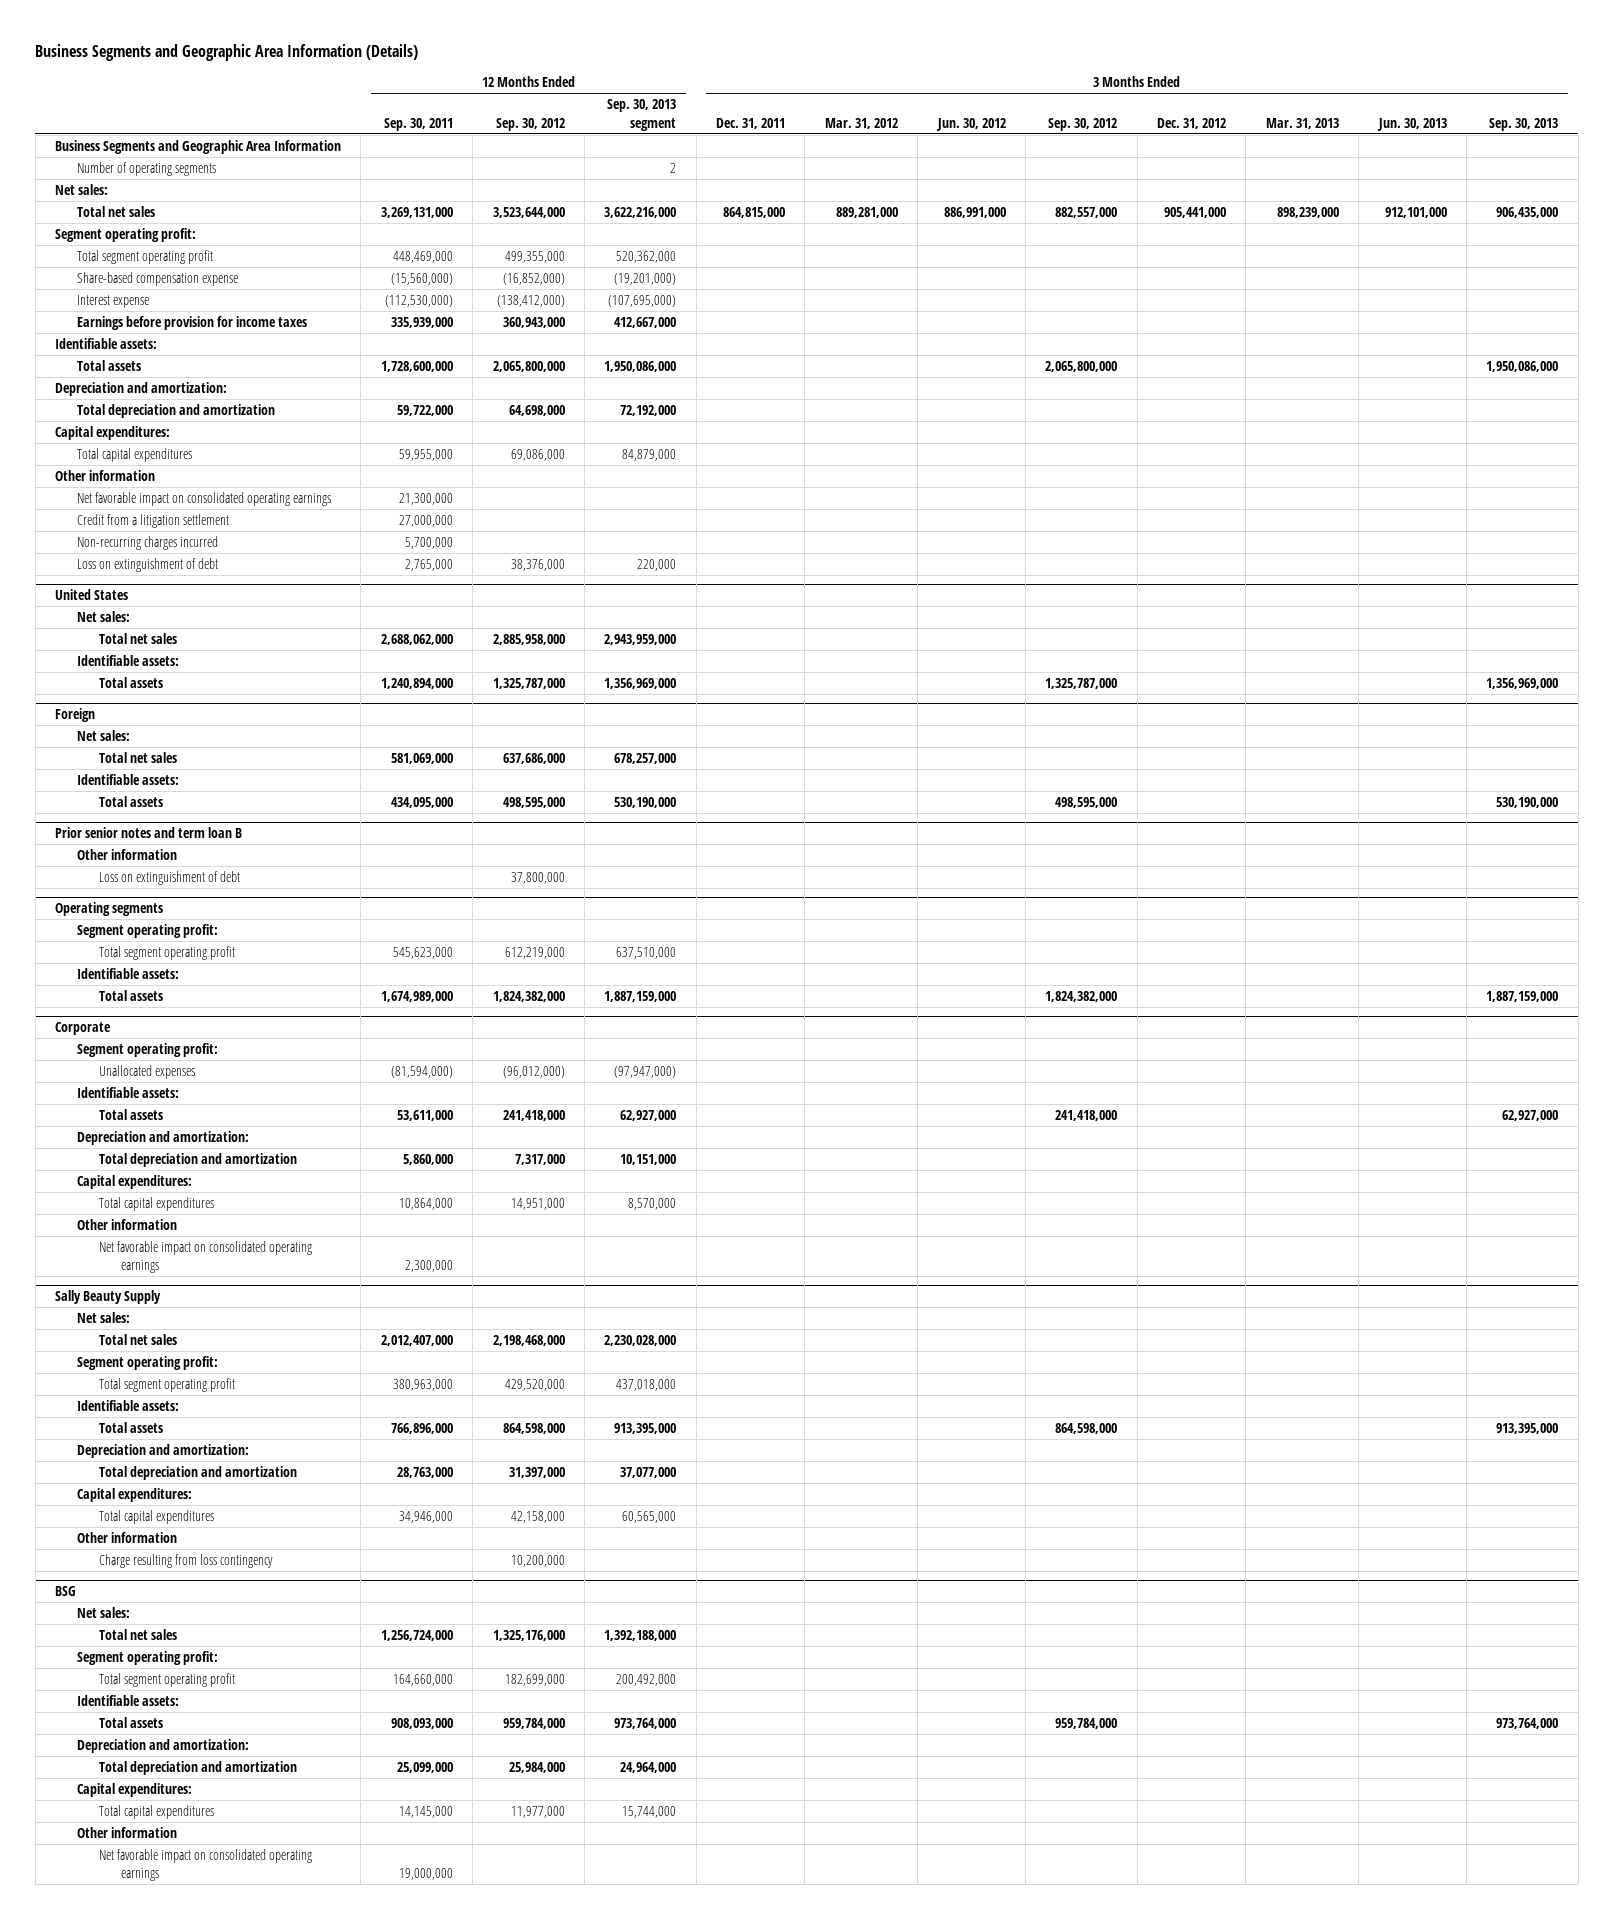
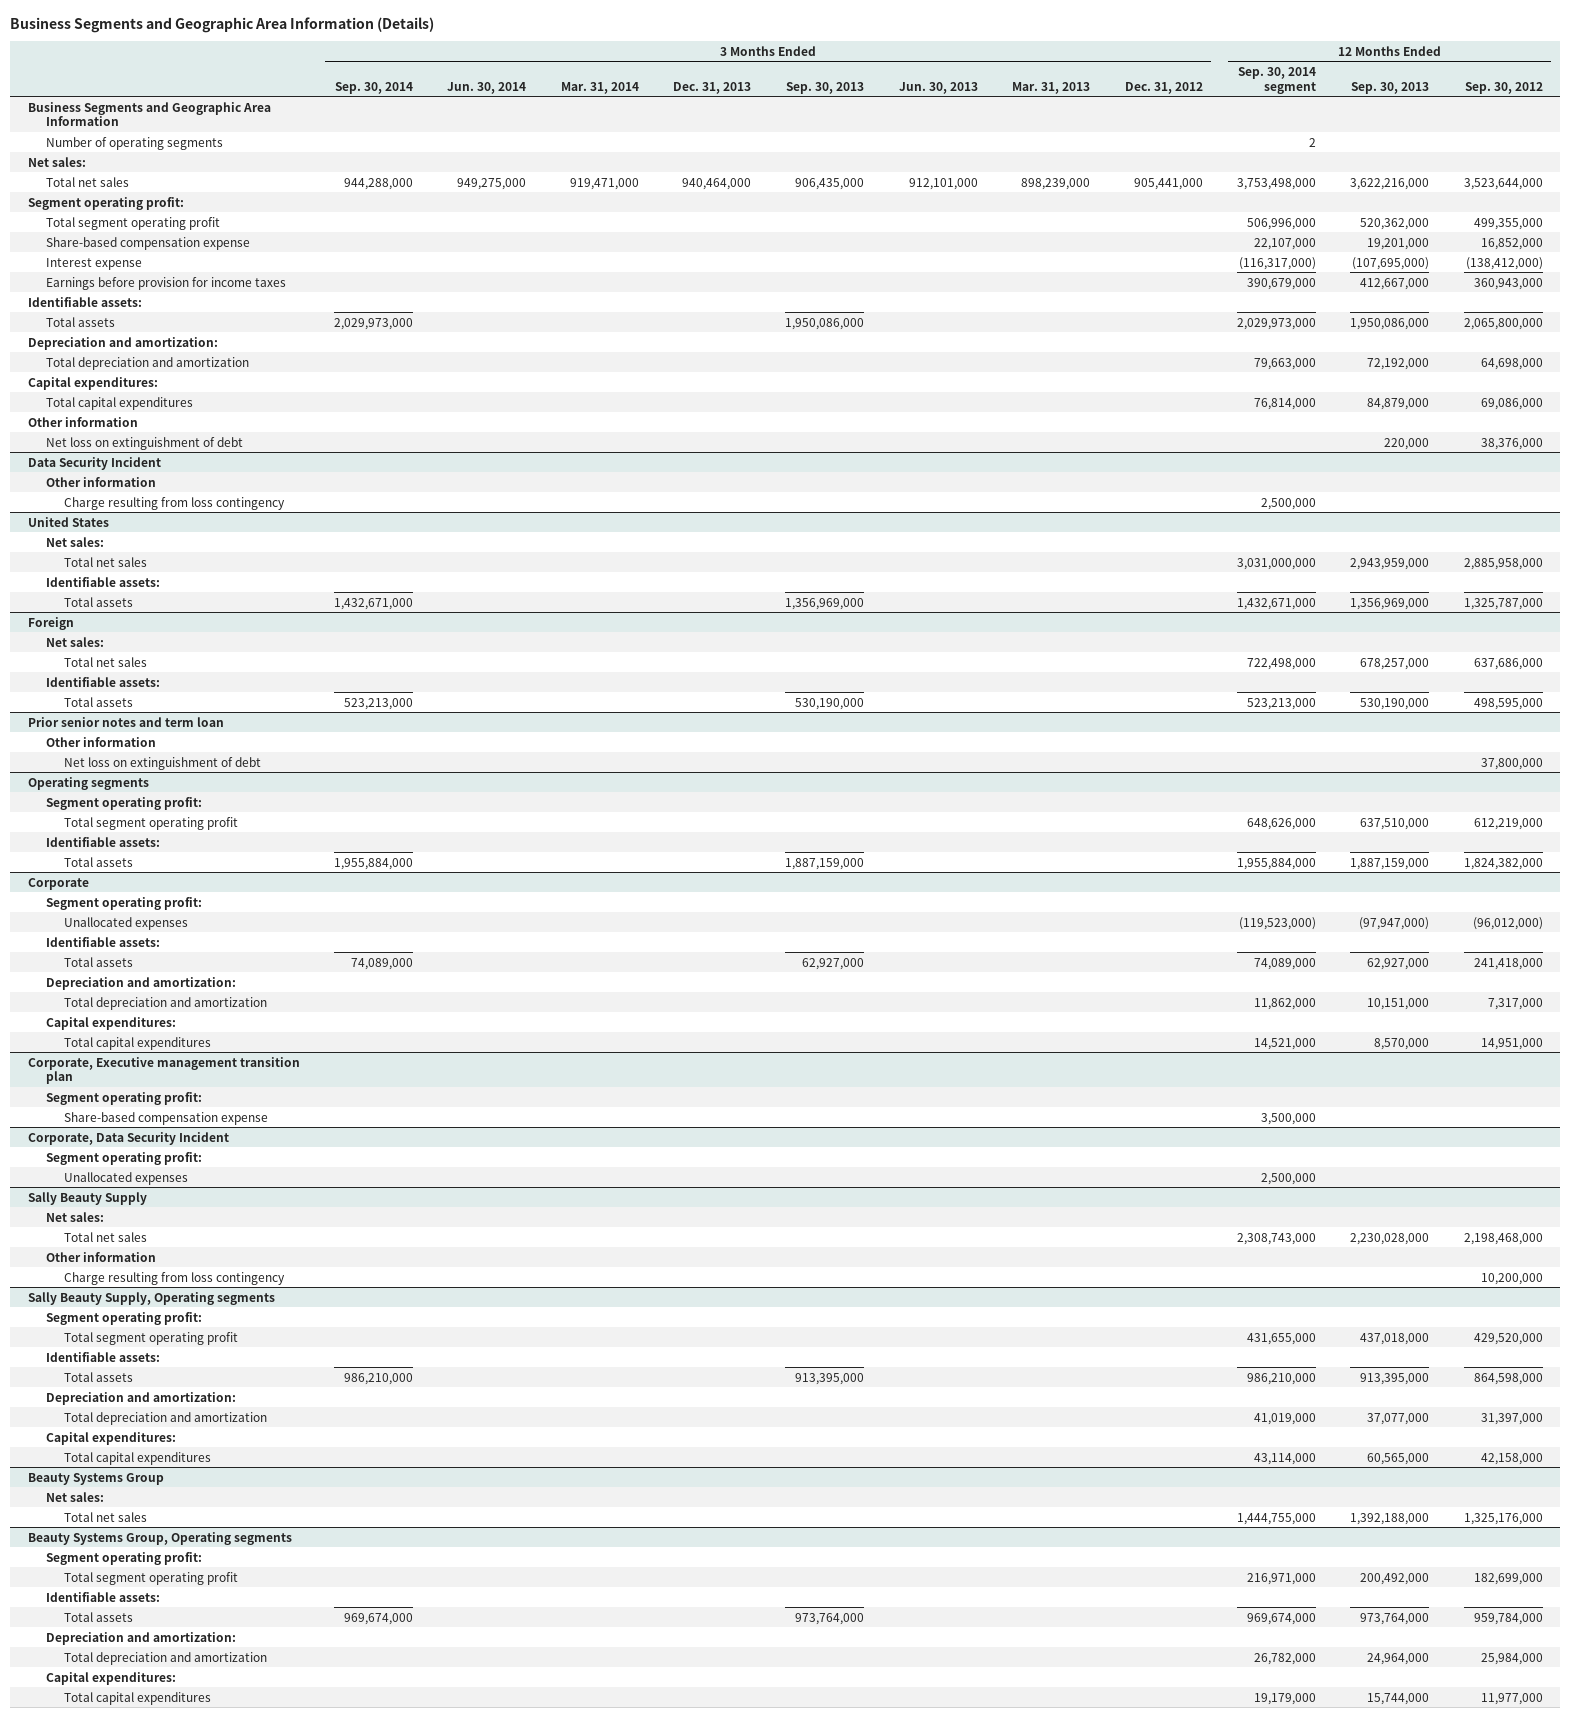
- | 12 Months Ended Sep. 30, 2011 | 12 Months Ended Sep. 30, 2012 | 12 Months Ended Sep. 30, 2013 segment | 3 Months Ended Dec. 31, 2011 | 3 Months Ended Mar. 31, 2012 | 3 Months Ended Jun. 30, 2012 | 3 Months Ended Sep. 30, 2012 | 3 Months Ended Dec. 31, 2012 | 3 Months Ended Mar. 31, 2013 | 3 Months Ended Jun. 30, 2013 | 3 Months Ended Sep. 30, 2013
+ | 3 Months Ended Sep. 30, 2014 | 3 Months Ended Jun. 30, 2014 | 3 Months Ended Mar. 31, 2014 | 3 Months Ended Dec. 31, 2013 | 3 Months Ended Sep. 30, 2013 | 3 Months Ended Jun. 30, 2013 | 3 Months Ended Mar. 31, 2013 | 3 Months Ended Dec. 31, 2012 | 12 Months Ended Sep. 30, 2014 segment | 12 Months Ended Sep. 30, 2013 | 12 Months Ended Sep. 30, 2012
- Share-based compensation expense | (15,560,000) | (16,852,000) | (19,201,000) | | | | | | | |
+ Share-based compensation expense | | | | | | | | | 22,107,000 | 19,201,000 | 16,852,000
- Net favorable impact on consolidated operating earnings | 21,300,000 | | | | | | | | | |
- Credit from a litigation settlement | 27,000,000 | | | | | | | | | |
- Non-recurring charges incurred | 5,700,000 | | | | | | | | | |
- Loss on extinguishment of debt | 2,765,000 | 38,376,000 | 220,000 | | | | | | | |
+ Net loss on extinguishment of debt | | | | | | | | | | 220,000 | 38,376,000
+ Data Security Incident
+ Other information
+ Charge resulting from loss contingency | | | | | | | | | 2,500,000 | |
- Prior senior notes and term loan B
+ Prior senior notes and term loan
- Loss on extinguishment of debt | | 37,800,000 | | | | | | | | |
+ Net loss on extinguishment of debt | | | | | | | | | | | 37,800,000
@ Corporate
- Other information
- Net favorable impact on consolidated operating earnings | 2,300,000 | | | | | | | | | |
+ Corporate, Executive management transition plan
+ Segment operating profit:
+ Share-based compensation expense | | | | | | | | | 3,500,000 | |
+ Corporate, Data Security Incident
+ Segment operating profit:
+ Unallocated expenses | | | | | | | | | 2,500,000 | |
@ Sally Beauty Supply
moved up: Other information
moved up: Charge resulting from loss contingency | | | | | | | | | | | 10,200,000
+ Sally Beauty Supply, Operating segments
- BSG
+ Beauty Systems Group
+ Beauty Systems Group, Operating segments
- Other information
- Net favorable impact on consolidated operating earnings | 19,000,000 | | | | | | | | | |

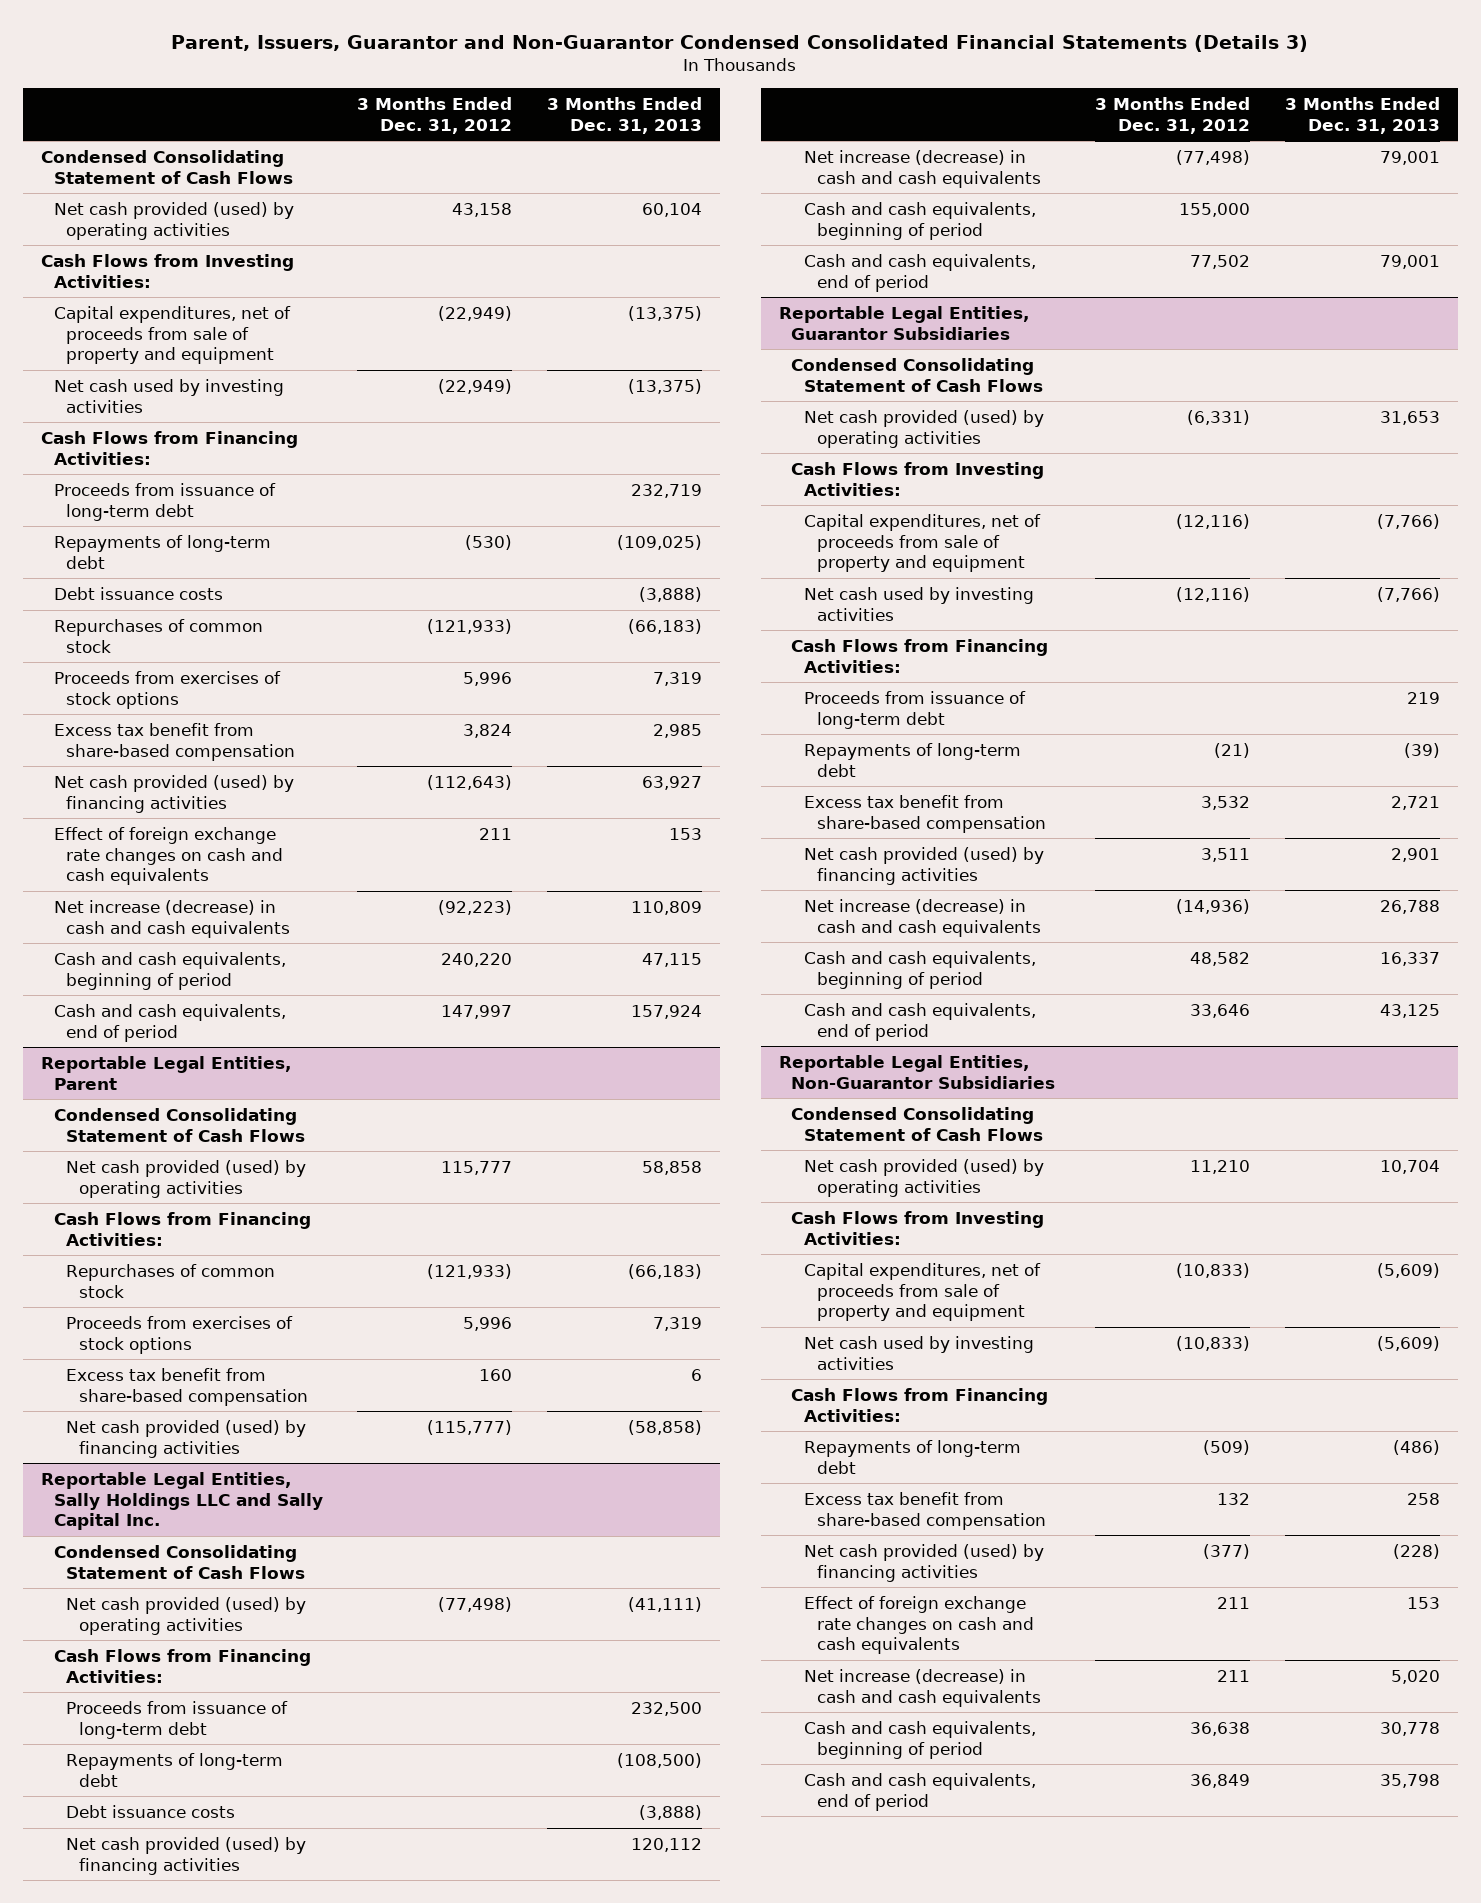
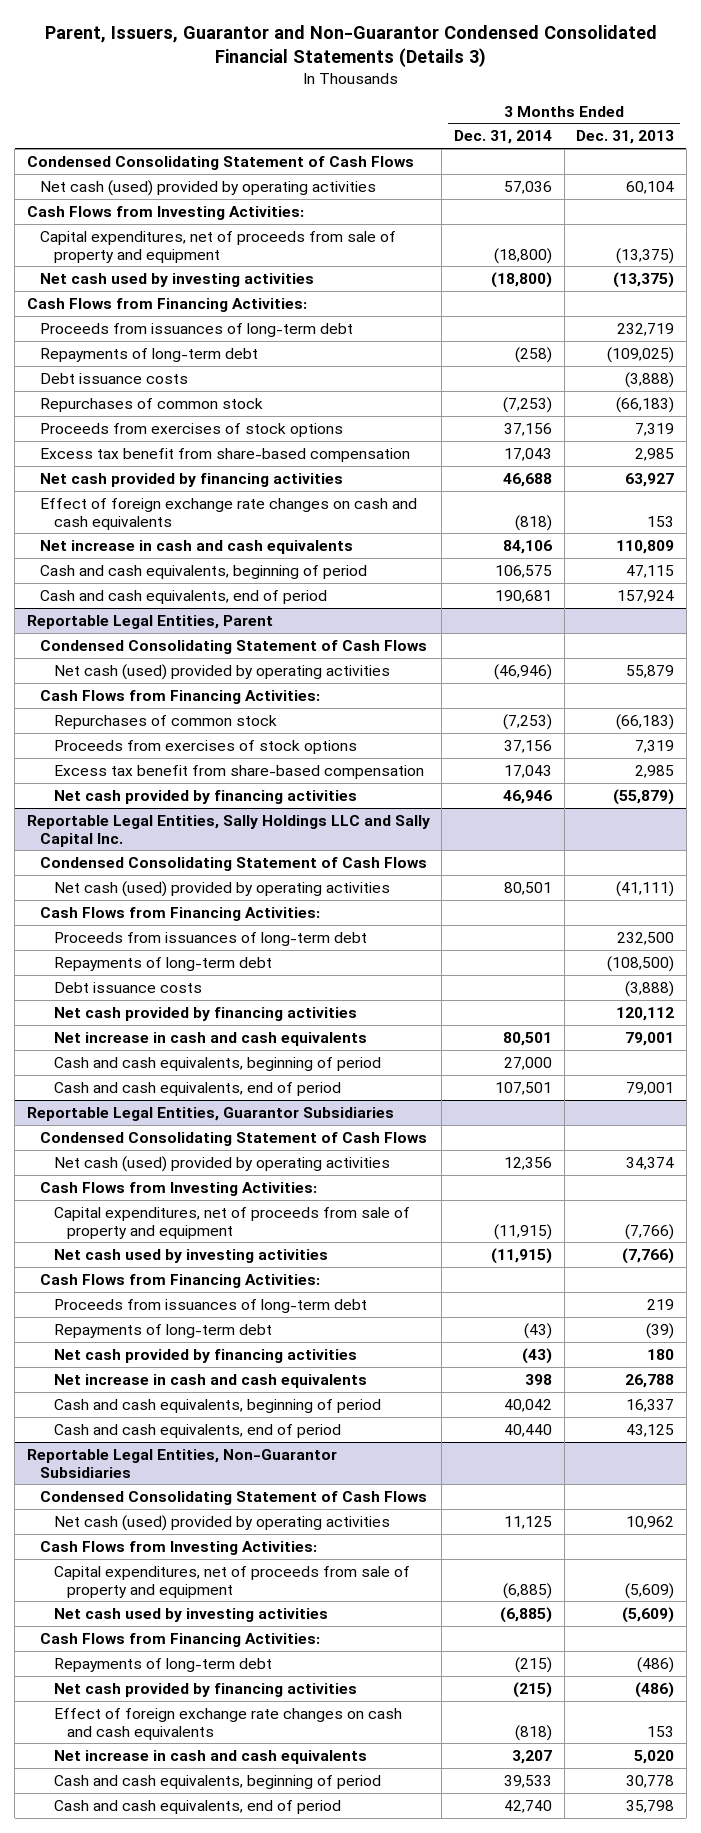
- | 3 Months Ended Dec. 31, 2012 | 3 Months Ended Dec. 31, 2013
+ | 3 Months Ended Dec. 31, 2014 | 3 Months Ended Dec. 31, 2013
- Net cash provided (used) by operating activities | 43,158 | 60,104
+ Net cash (used) provided by operating activities | 57,036 | 60,104
- Proceeds from issuance of long-term debt | | 232,719
+ Proceeds from issuances of long-term debt | | 232,719
- Net cash provided (used) by financing activities | (112,643) | 63,927
+ Net cash provided by financing activities | 46,688 | 63,927
- Net increase (decrease) in cash and cash equivalents | (92,223) | 110,809
+ Net increase in cash and cash equivalents | 84,106 | 110,809
@ Reportable Legal Entities, Parent
- Net cash provided (used) by operating activities | 115,777 | 58,858
+ Net cash (used) provided by operating activities | (46,946) | 55,879
- Excess tax benefit from share-based compensation | 160 | 6
- Net cash provided (used) by financing activities | (115,777) | (58,858)
+ Excess tax benefit from share-based compensation | 17,043 | 2,985
+ Net cash provided by financing activities | 46,946 | (55,879)
@ Reportable Legal Entities, Sally Holdings LLC and Sally Capital Inc.
- Net cash provided (used) by operating activities | (77,498) | (41,111)
+ Net cash (used) provided by operating activities | 80,501 | (41,111)
- Proceeds from issuance of long-term debt | | 232,500
+ Proceeds from issuances of long-term debt | | 232,500
- Net cash provided (used) by financing activities | | 120,112
- Net increase (decrease) in cash and cash equivalents | (77,498) | 79,001
+ Net cash provided by financing activities | | 120,112
+ Net increase in cash and cash equivalents | 80,501 | 79,001
@ Reportable Legal Entities, Guarantor Subsidiaries
- Net cash provided (used) by operating activities | (6,331) | 31,653
+ Net cash (used) provided by operating activities | 12,356 | 34,374
- Proceeds from issuance of long-term debt | | 219
+ Proceeds from issuances of long-term debt | | 219
- Excess tax benefit from share-based compensation | 3,532 | 2,721
- Net cash provided (used) by financing activities | 3,511 | 2,901
- Net increase (decrease) in cash and cash equivalents | (14,936) | 26,788
+ Net cash provided by financing activities | (43) | 180
+ Net increase in cash and cash equivalents | 398 | 26,788
@ Reportable Legal Entities, Non-Guarantor Subsidiaries
- Net cash provided (used) by operating activities | 11,210 | 10,704
+ Net cash (used) provided by operating activities | 11,125 | 10,962
- Excess tax benefit from share-based compensation | 132 | 258
- Net cash provided (used) by financing activities | (377) | (228)
+ Net cash provided by financing activities | (215) | (486)
- Net increase (decrease) in cash and cash equivalents | 211 | 5,020
+ Net increase in cash and cash equivalents | 3,207 | 5,020

